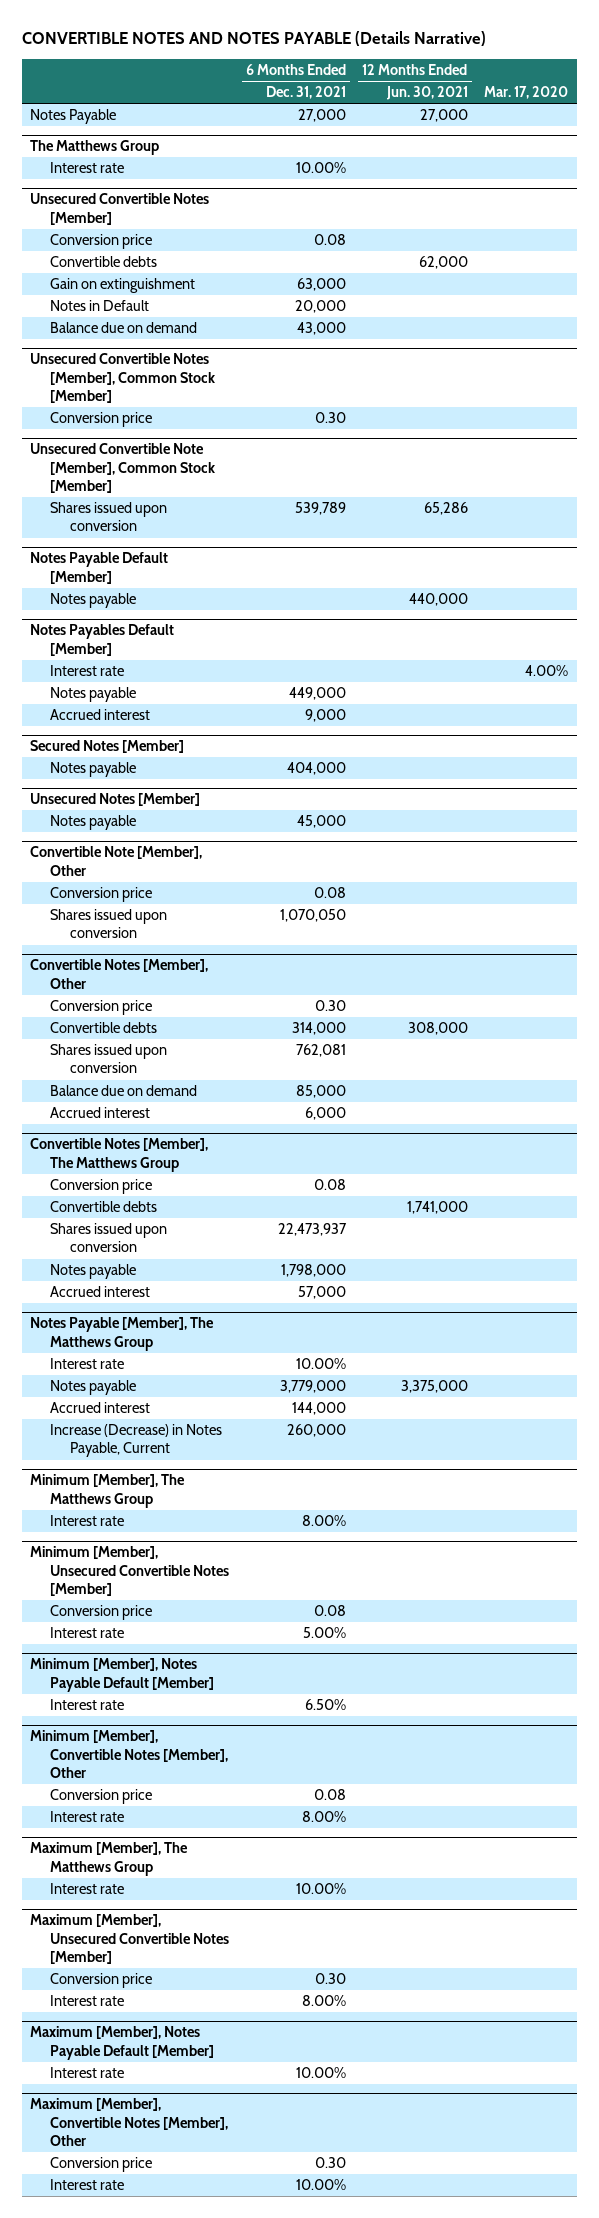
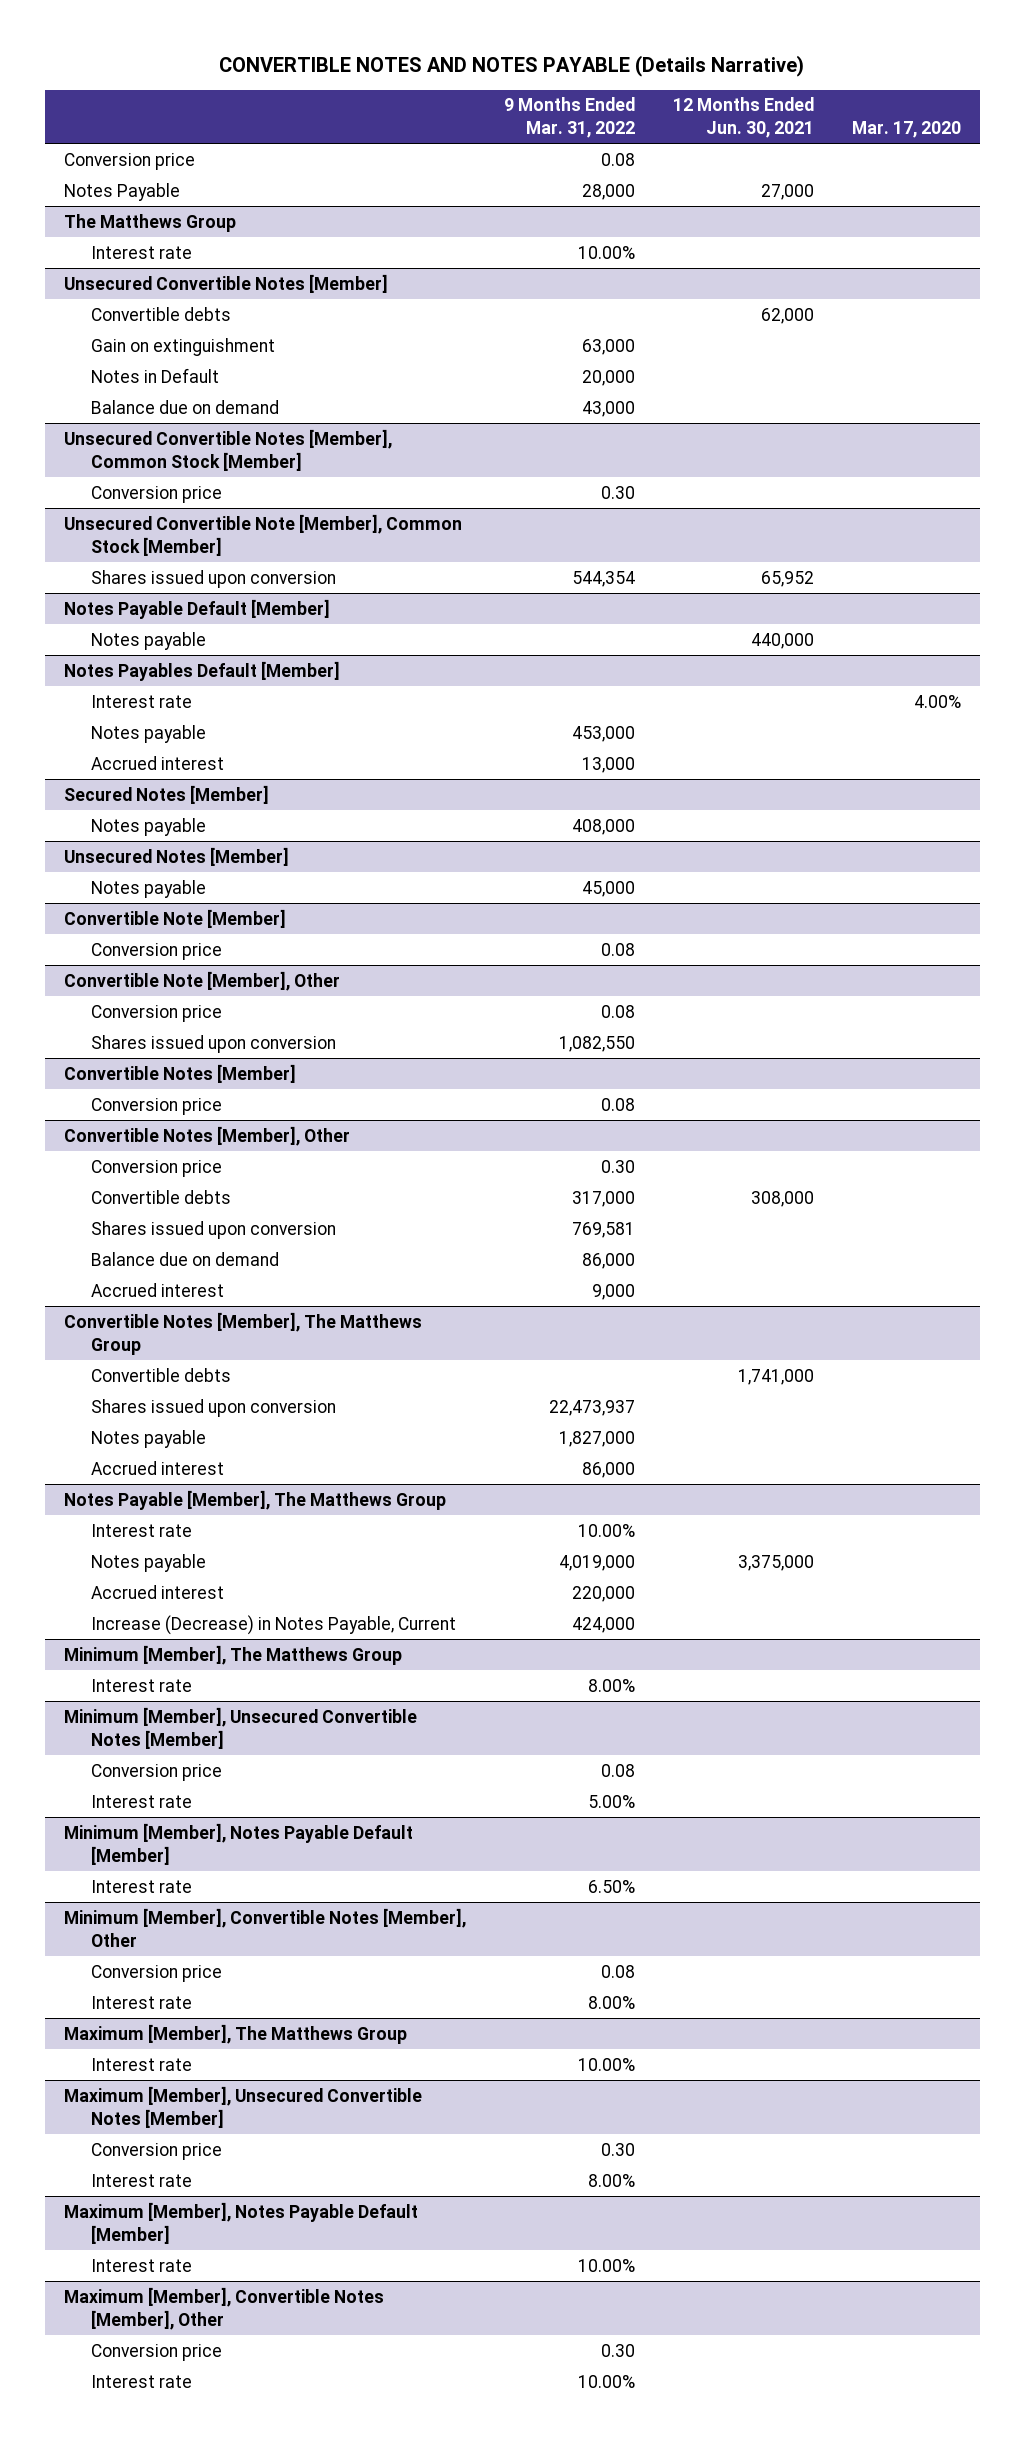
- | 6 Months Ended Dec. 31, 2021 | 12 Months Ended Jun. 30, 2021 | Mar. 17, 2020
+ | 9 Months Ended Mar. 31, 2022 | 12 Months Ended Jun. 30, 2021 | Mar. 17, 2020
+ Conversion price | 0.08 | |
@ Unsecured Convertible Notes [Member]
- Conversion price | 0.08 | |
@ Unsecured Convertible Note [Member], Common Stock [Member]
- Shares issued upon conversion | 539,789 | 65,286 |
+ Shares issued upon conversion | 544,354 | 65,952 |
+ Convertible Note [Member]
+ Conversion price | 0.08 | |
+ Convertible Notes [Member]
+ Conversion price | 0.08 | |
@ Convertible Notes [Member], The Matthews Group
- Conversion price | 0.08 | |

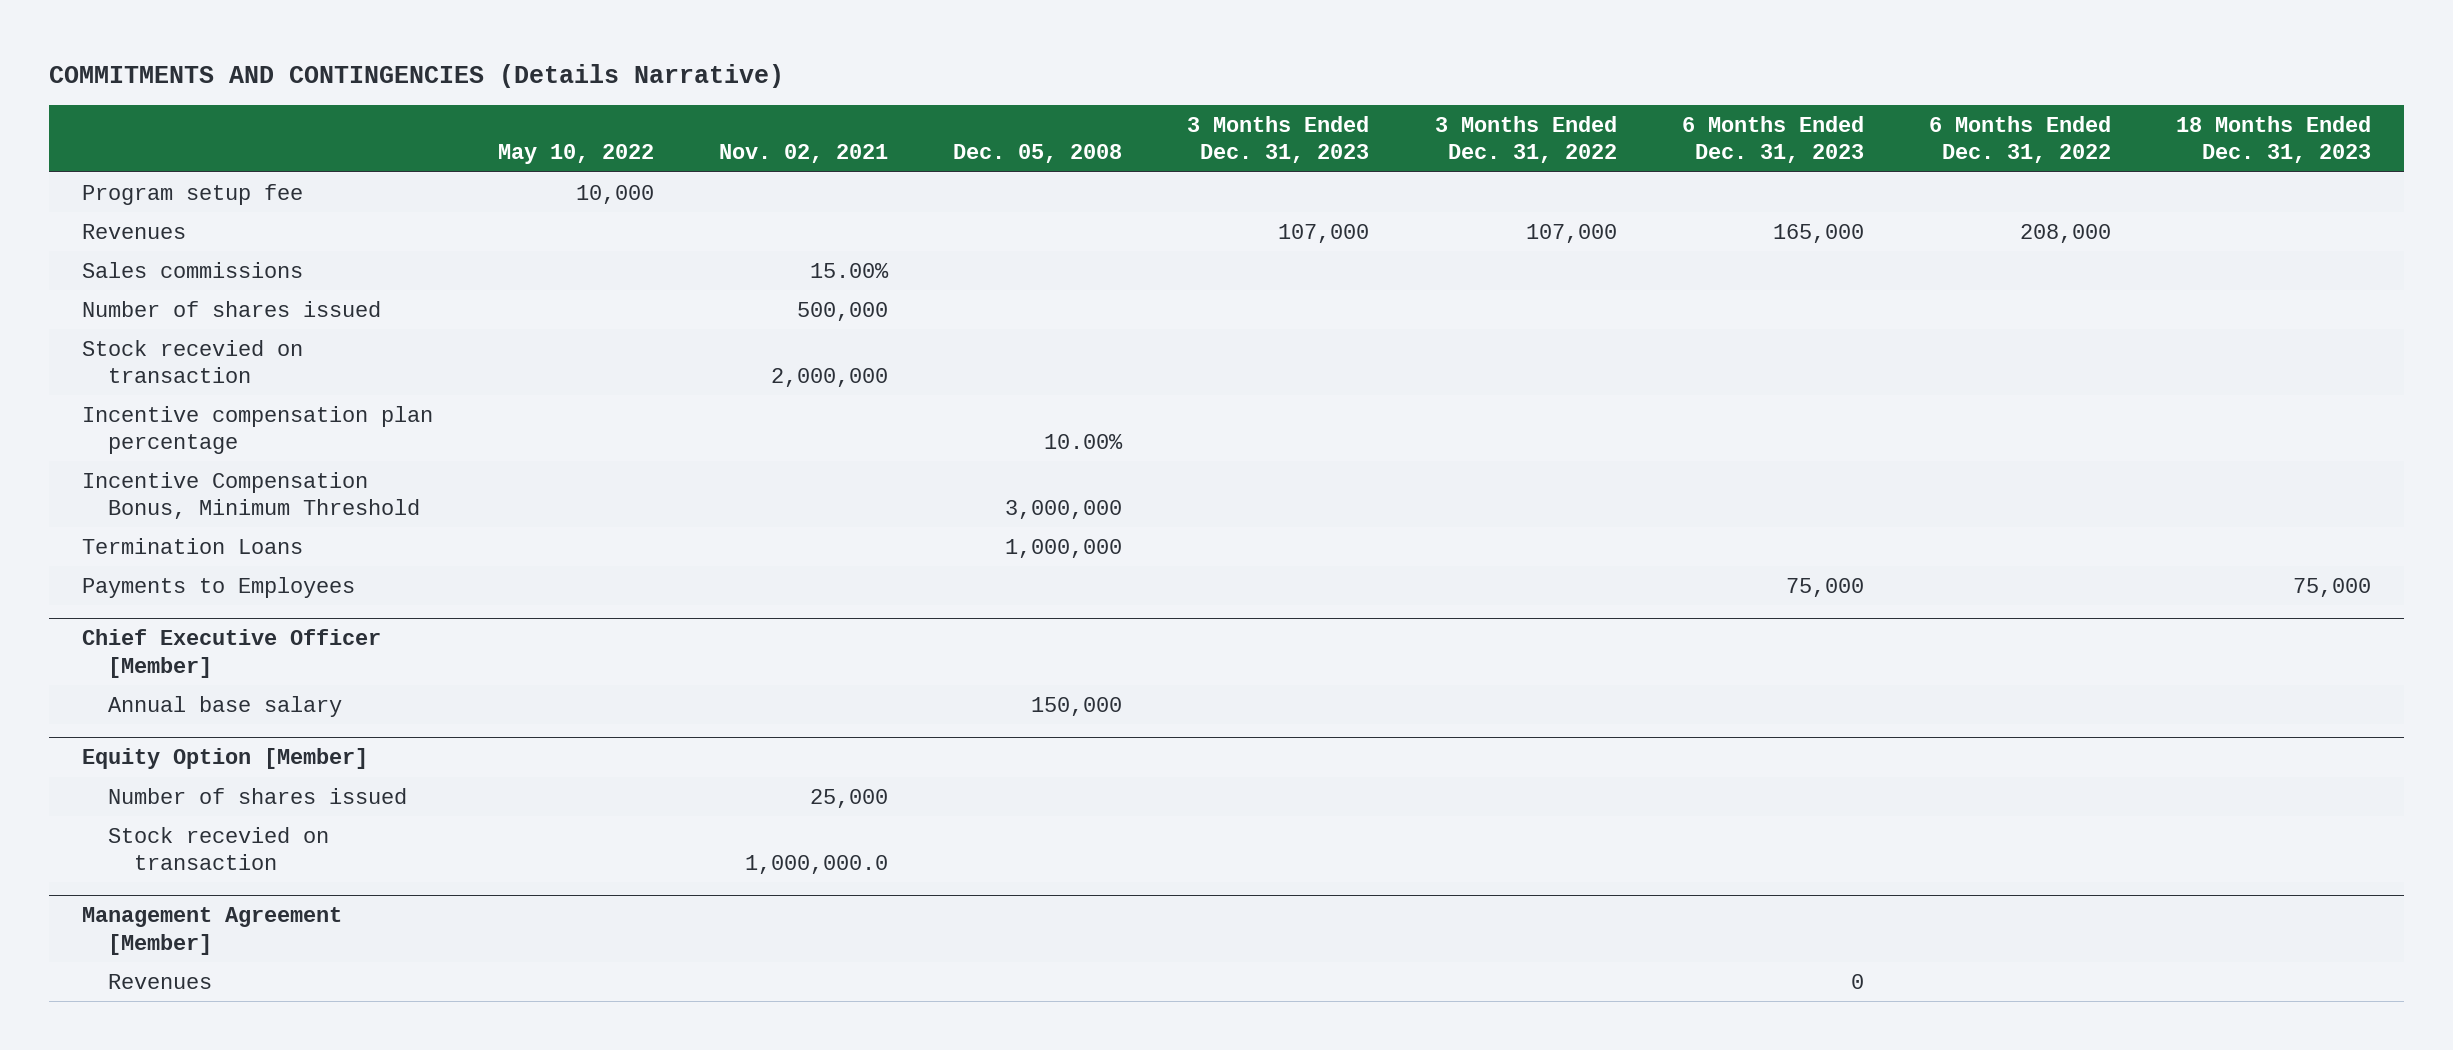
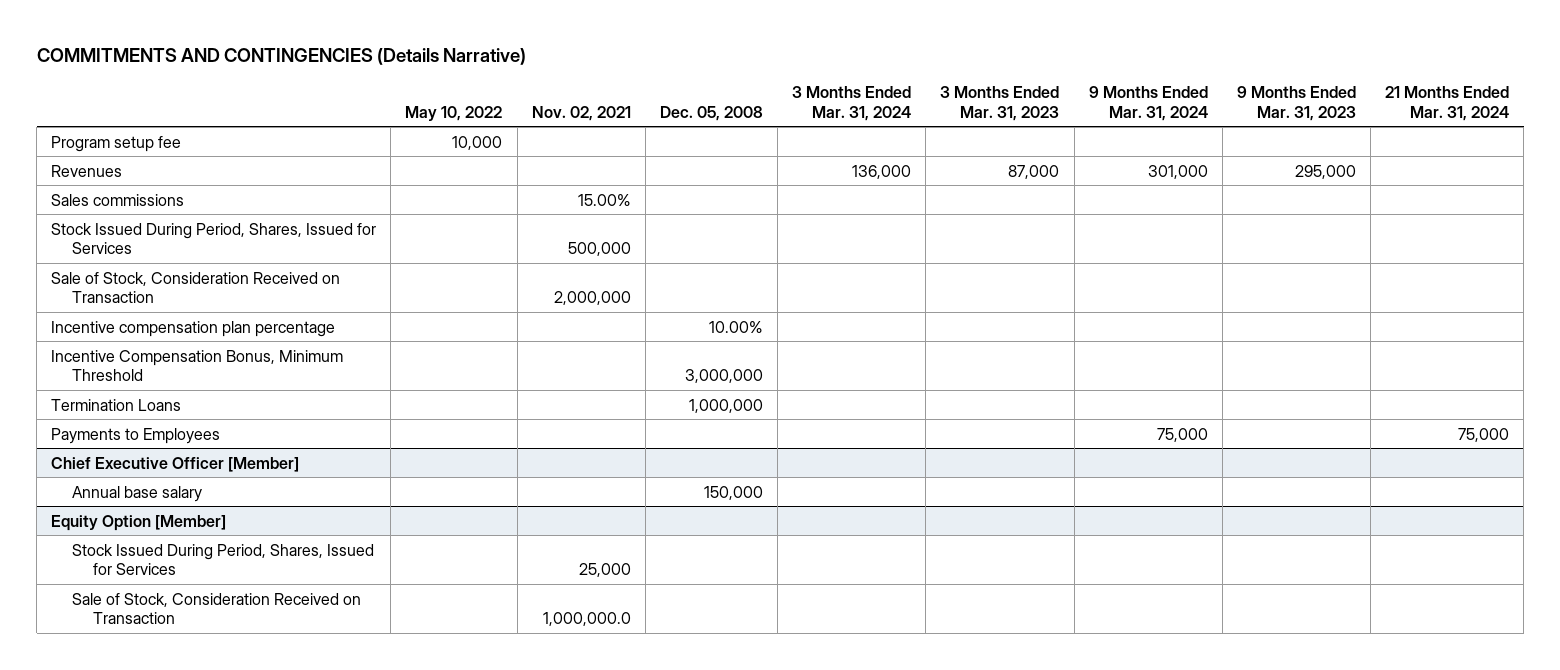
- | May 10, 2022 | Nov. 02, 2021 | Dec. 05, 2008 | 3 Months Ended Dec. 31, 2023 | 3 Months Ended Dec. 31, 2022 | 6 Months Ended Dec. 31, 2023 | 6 Months Ended Dec. 31, 2022 | 18 Months Ended Dec. 31, 2023
+ | May 10, 2022 | Nov. 02, 2021 | Dec. 05, 2008 | 3 Months Ended Mar. 31, 2024 | 3 Months Ended Mar. 31, 2023 | 9 Months Ended Mar. 31, 2024 | 9 Months Ended Mar. 31, 2023 | 21 Months Ended Mar. 31, 2024
- Number of shares issued | | 500,000 | | | | | |
- Stock recevied on transaction | | 2,000,000 | | | | | |
+ Stock Issued During Period, Shares, Issued for Services | | 500,000 | | | | | |
+ Sale of Stock, Consideration Received on Transaction | | 2,000,000 | | | | | |
@ Equity Option [Member]
- Number of shares issued | | 25,000 | | | | | |
- Stock recevied on transaction | | 1,000,000.0 | | | | | |
- Management Agreement [Member]
- Revenues | | | | | | 0 | |
@ Equity Option [Member]
+ Stock Issued During Period, Shares, Issued for Services | | 25,000 | | | | | |
+ Sale of Stock, Consideration Received on Transaction | | 1,000,000.0 | | | | | |

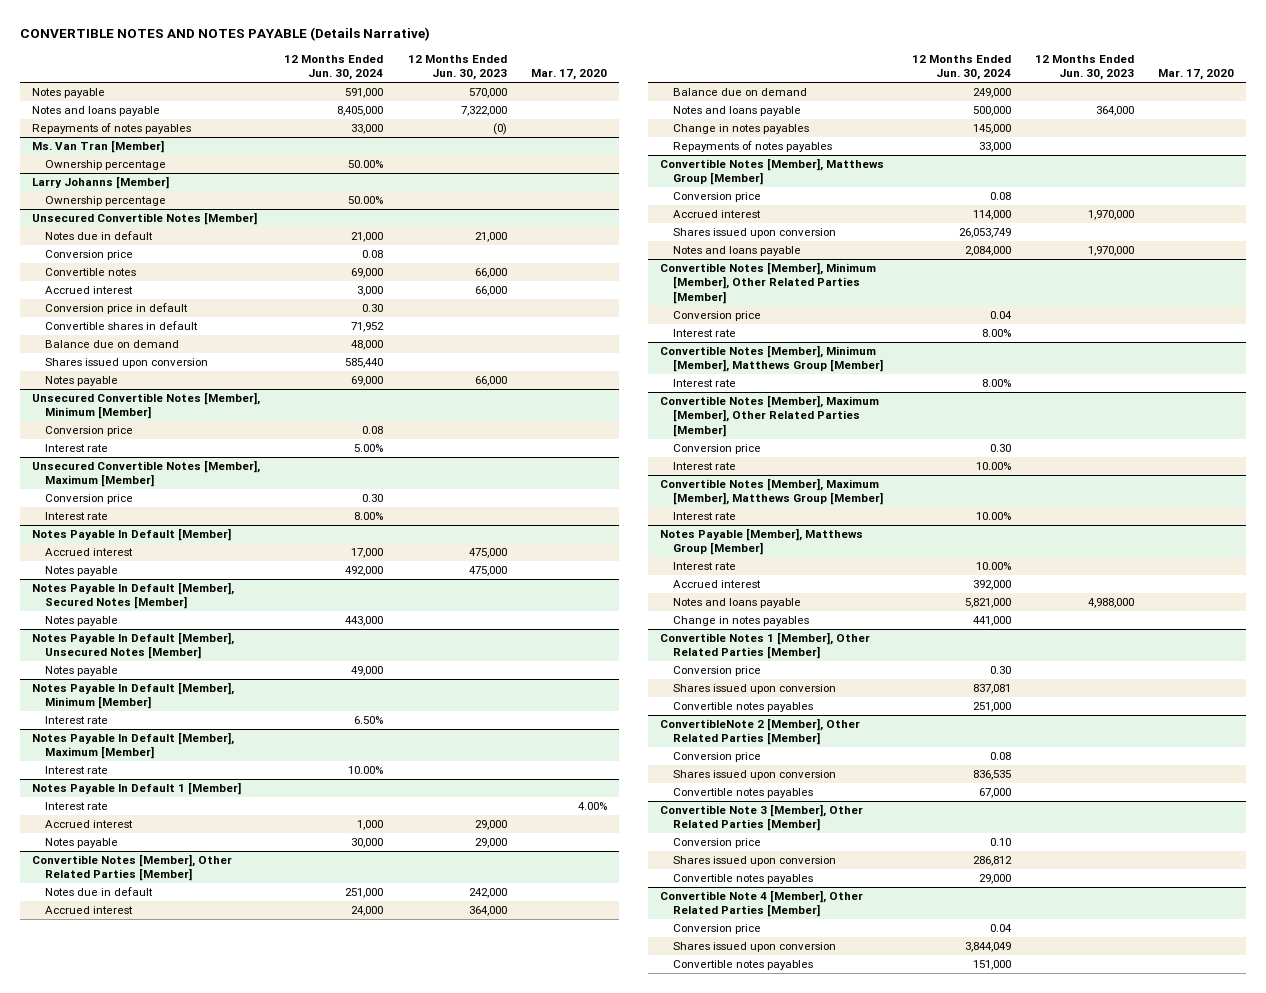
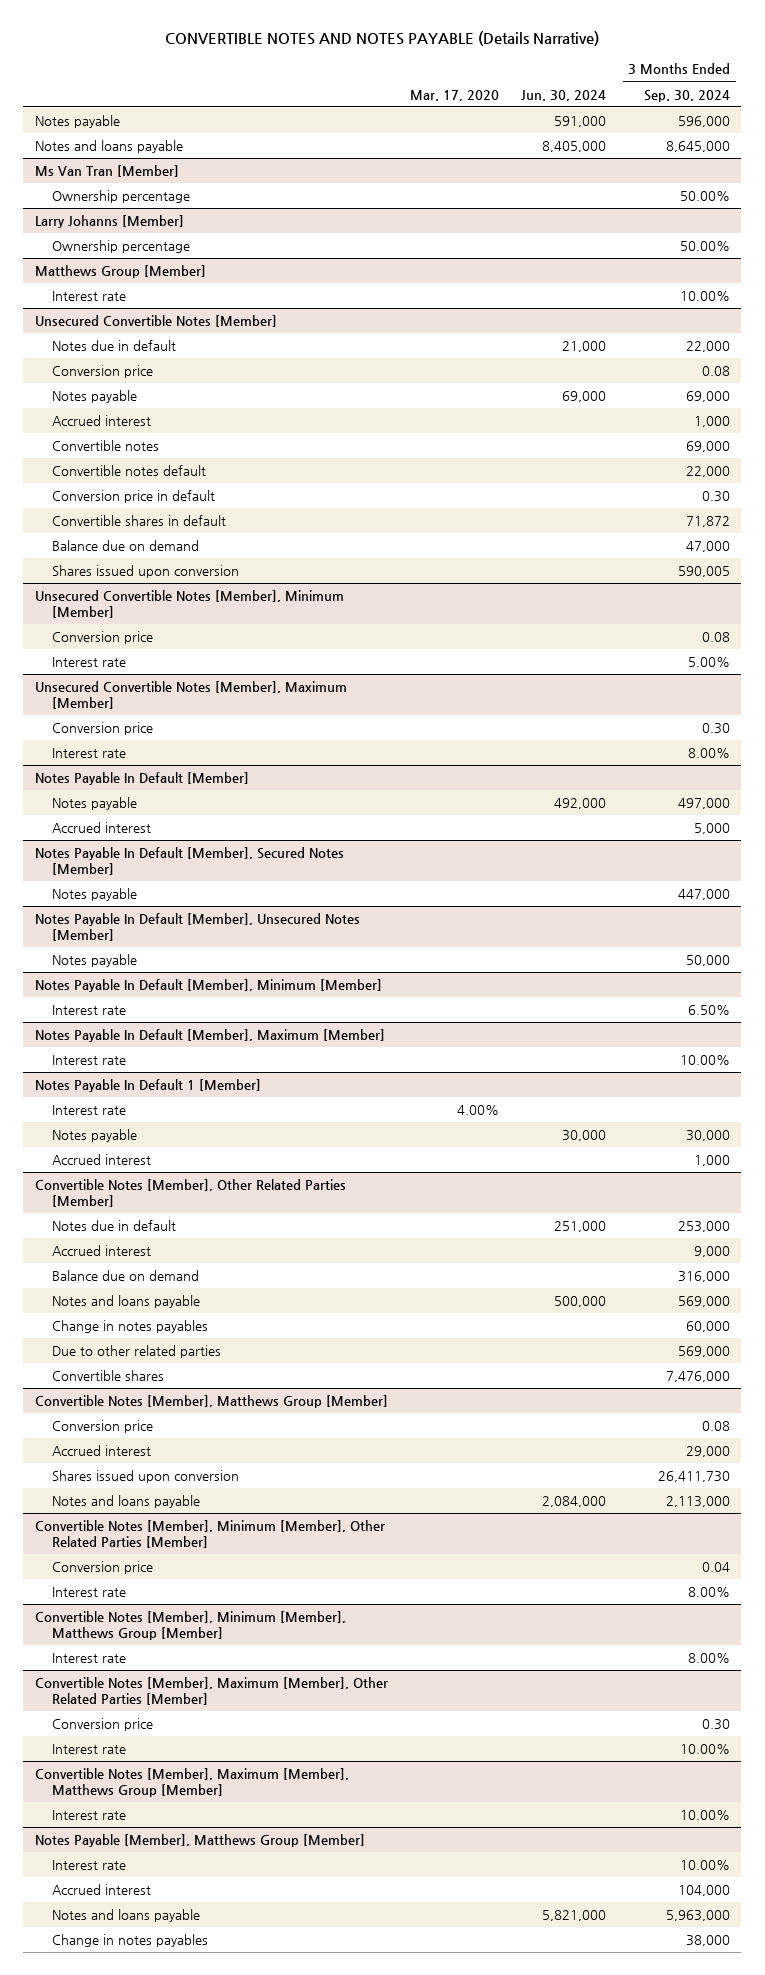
- | 12 Months Ended Jun. 30, 2024 | 12 Months Ended Jun. 30, 2023 | Mar. 17, 2020
+ | Mar. 17, 2020 | Jun. 30, 2024 | 3 Months Ended Sep. 30, 2024
- Repayments of notes payables | 33,000 | (0) |
- Ms. Van Tran [Member]
+ Ms Van Tran [Member]
+ Matthews Group [Member]
+ Interest rate | | | 10.00%
@ Unsecured Convertible Notes [Member]
moved up: Notes payable | | 69,000 | 69,000
moved down: Convertible notes | | | 69,000
+ Convertible notes default | | | 22,000
@ Notes Payable In Default [Member]
moved down: Accrued interest | | | 5,000
@ Notes Payable In Default 1 [Member]
moved down: Accrued interest | | | 1,000
@ Convertible Notes [Member], Other Related Parties [Member]
- Repayments of notes payables | 33,000 | |
+ Due to other related parties | | | 569,000
+ Convertible shares | | | 7,476,000
- Convertible Notes 1 [Member], Other Related Parties [Member]
- Conversion price | 0.30 | |
- Shares issued upon conversion | 837,081 | |
- Convertible notes payables | 251,000 | |
- ConvertibleNote 2 [Member], Other Related Parties [Member]
- Conversion price | 0.08 | |
- Shares issued upon conversion | 836,535 | |
- Convertible notes payables | 67,000 | |
- Convertible Note 3 [Member], Other Related Parties [Member]
- Conversion price | 0.10 | |
- Shares issued upon conversion | 286,812 | |
- Convertible notes payables | 29,000 | |
- Convertible Note 4 [Member], Other Related Parties [Member]
- Conversion price | 0.04 | |
- Shares issued upon conversion | 3,844,049 | |
- Convertible notes payables | 151,000 | |

